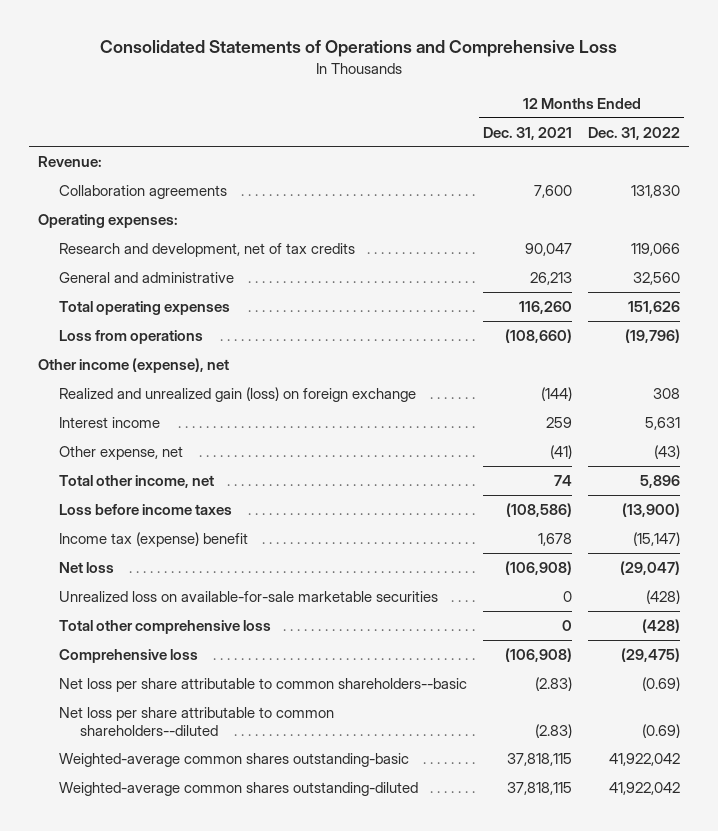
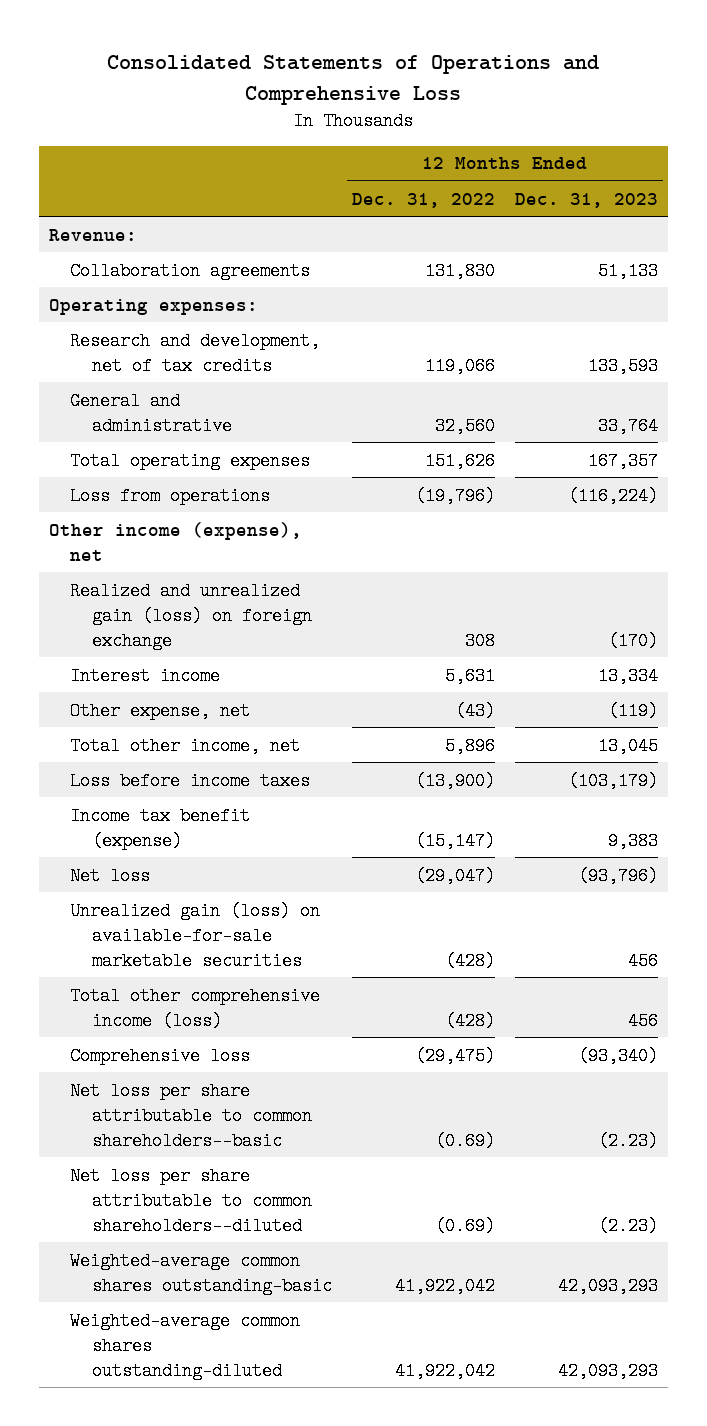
- | 12 Months Ended Dec. 31, 2021 | 12 Months Ended Dec. 31, 2022
+ | 12 Months Ended Dec. 31, 2022 | 12 Months Ended Dec. 31, 2023
- Income tax (expense) benefit | 1,678 | (15,147)
+ Income tax benefit (expense) | (15,147) | 9,383
- Unrealized loss on available-for-sale marketable securities | 0 | (428)
- Total other comprehensive loss | 0 | (428)
+ Unrealized gain (loss) on available-for-sale marketable securities | (428) | 456
+ Total other comprehensive income (loss) | (428) | 456

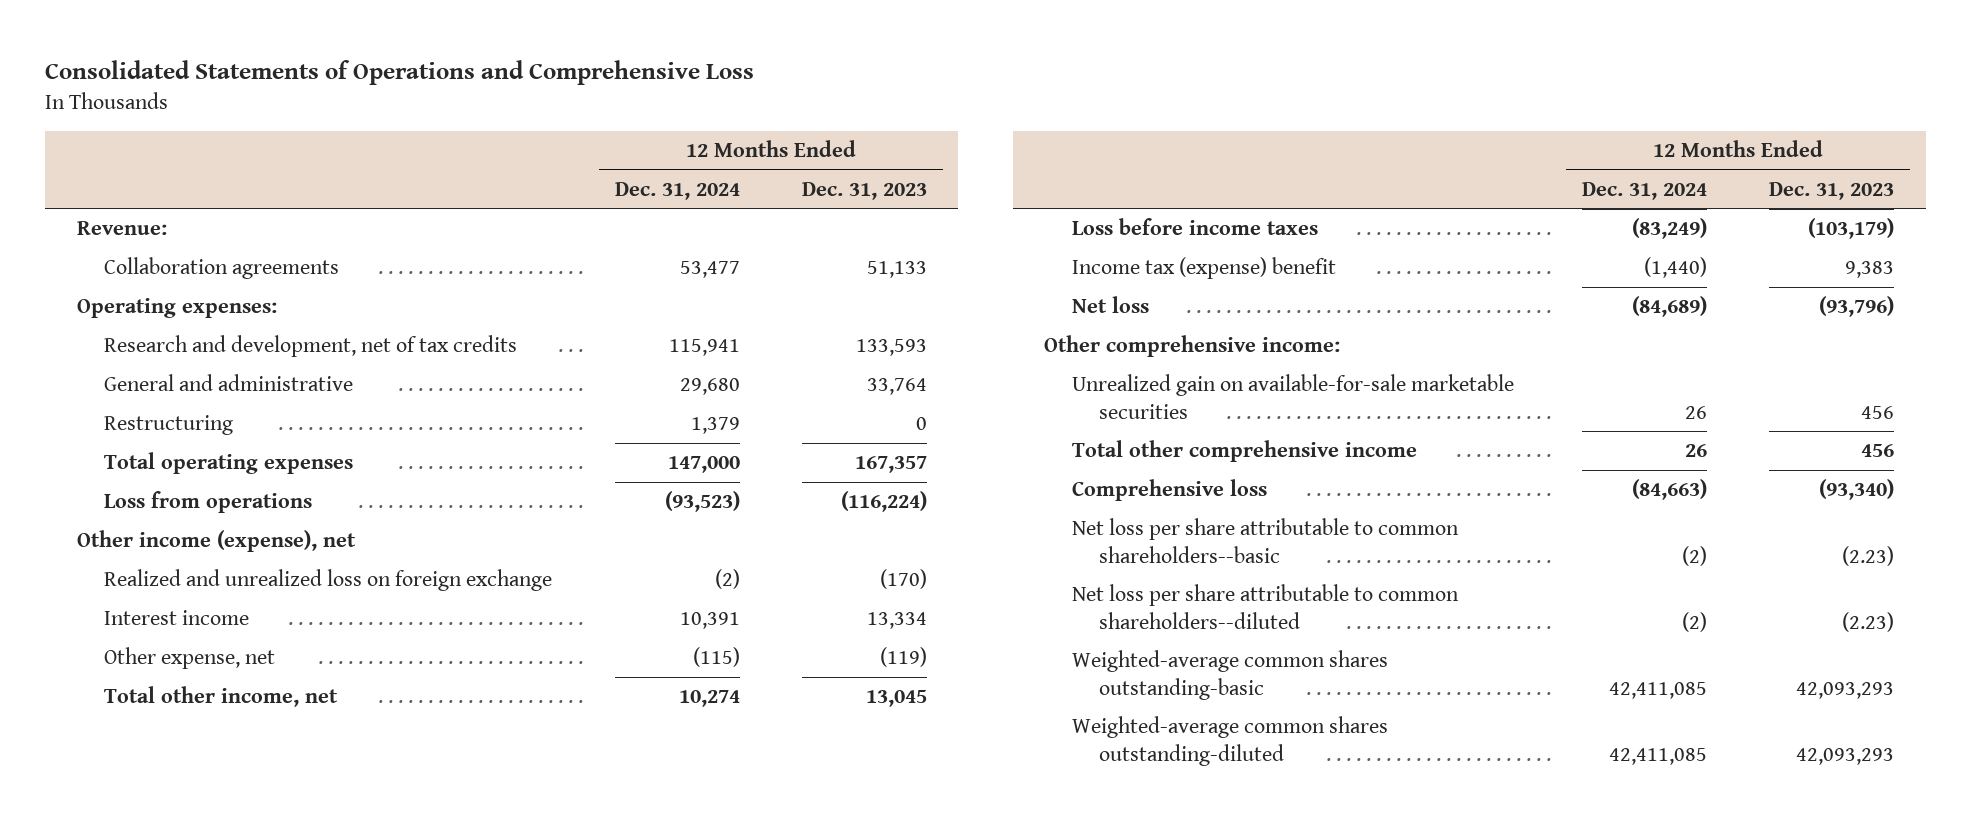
- | 12 Months Ended Dec. 31, 2022 | 12 Months Ended Dec. 31, 2023
+ | 12 Months Ended Dec. 31, 2024 | 12 Months Ended Dec. 31, 2023
+ Restructuring | 1,379 | 0
- Realized and unrealized gain (loss) on foreign exchange | 308 | (170)
+ Realized and unrealized loss on foreign exchange | (2) | (170)
- Income tax benefit (expense) | (15,147) | 9,383
+ Income tax (expense) benefit | (1,440) | 9,383
- Unrealized gain (loss) on available-for-sale marketable securities | (428) | 456
- Total other comprehensive income (loss) | (428) | 456
+ Other comprehensive income:
+ Unrealized gain on available-for-sale marketable securities | 26 | 456
+ Total other comprehensive income | 26 | 456

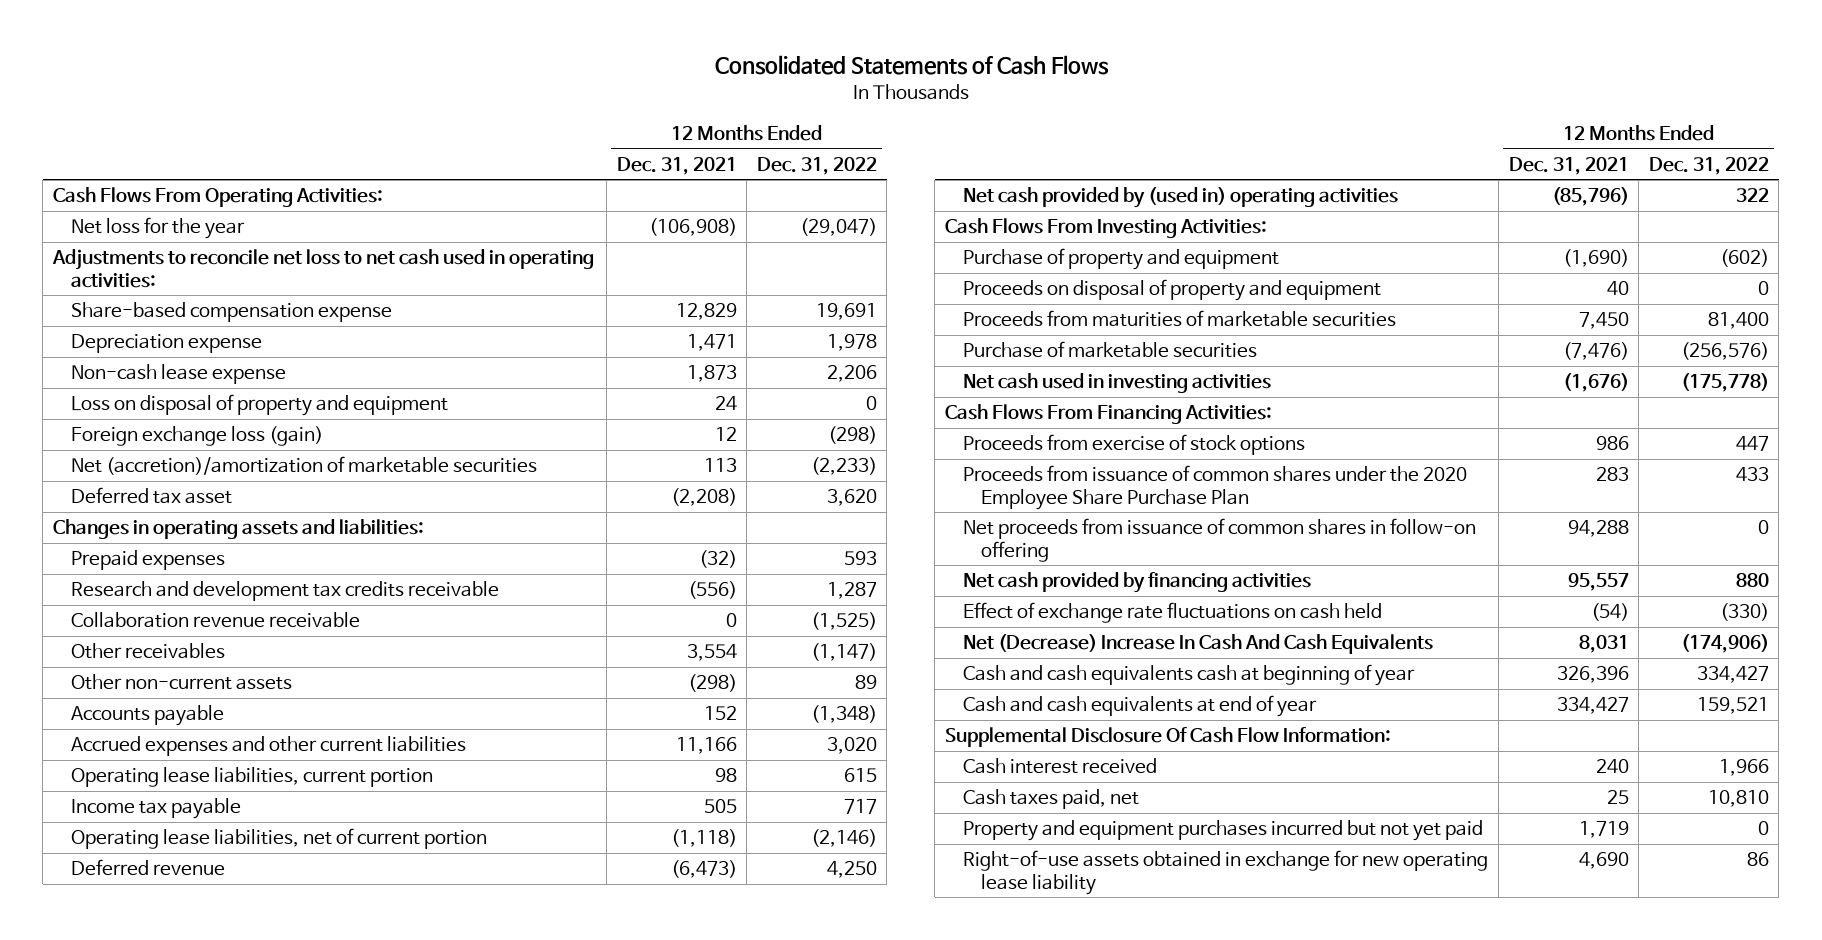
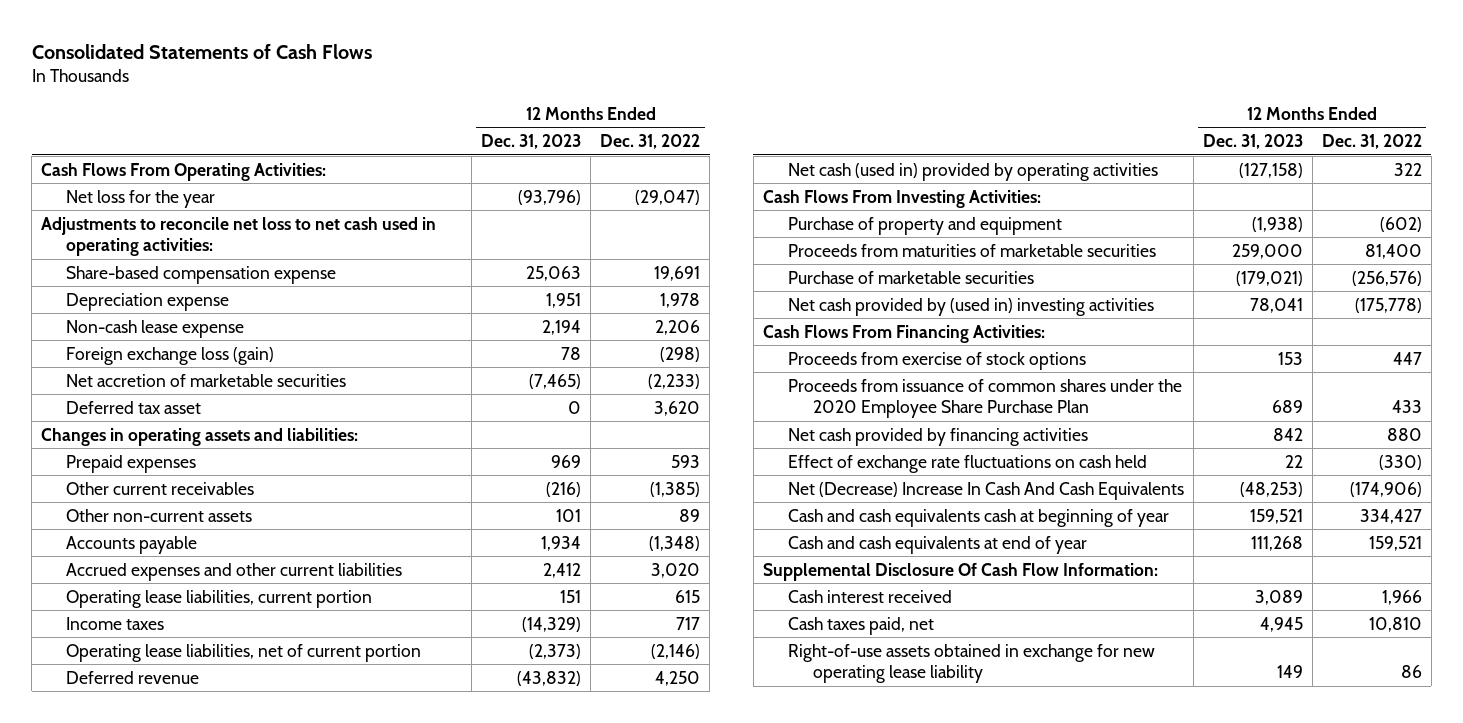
- | 12 Months Ended Dec. 31, 2021 | 12 Months Ended Dec. 31, 2022
+ | 12 Months Ended Dec. 31, 2023 | 12 Months Ended Dec. 31, 2022
- Loss on disposal of property and equipment | 24 | 0
- Net (accretion)/amortization of marketable securities | 113 | (2,233)
+ Net accretion of marketable securities | (7,465) | (2,233)
- Research and development tax credits receivable | (556) | 1,287
- Collaboration revenue receivable | 0 | (1,525)
- Other receivables | 3,554 | (1,147)
+ Other current receivables | (216) | (1,385)
- Income tax payable | 505 | 717
+ Income taxes | (14,329) | 717
- Net cash provided by (used in) operating activities | (85,796) | 322
+ Net cash (used in) provided by operating activities | (127,158) | 322
- Proceeds on disposal of property and equipment | 40 | 0
- Net cash used in investing activities | (1,676) | (175,778)
+ Net cash provided by (used in) investing activities | 78,041 | (175,778)
- Net proceeds from issuance of common shares in follow-on offering | 94,288 | 0
- Property and equipment purchases incurred but not yet paid | 1,719 | 0

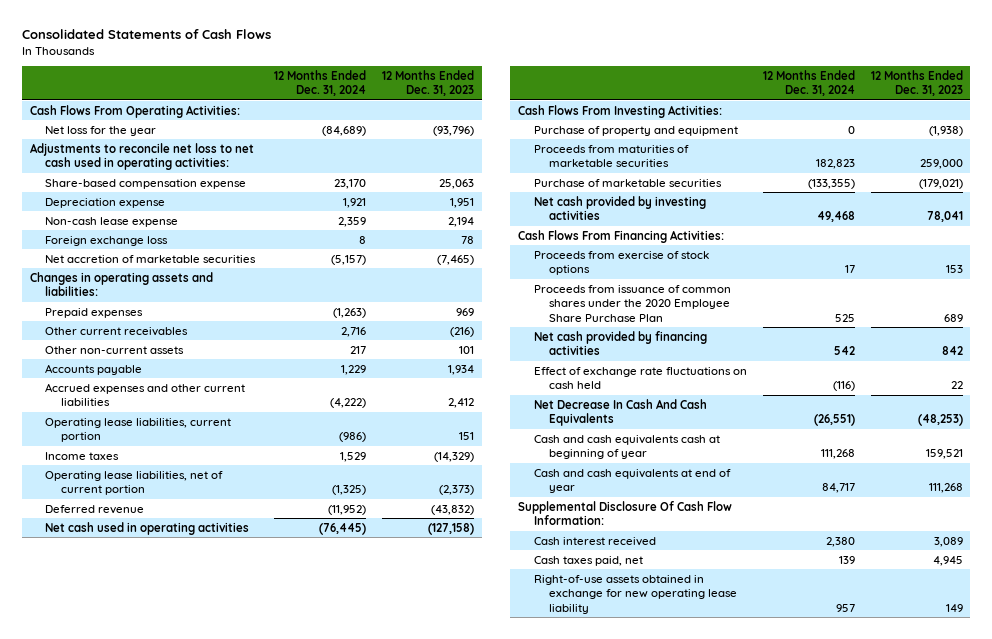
- | 12 Months Ended Dec. 31, 2023 | 12 Months Ended Dec. 31, 2022
+ | 12 Months Ended Dec. 31, 2024 | 12 Months Ended Dec. 31, 2023
- Foreign exchange loss (gain) | 78 | (298)
+ Foreign exchange loss | 8 | 78
- Deferred tax asset | 0 | 3,620
- Net cash (used in) provided by operating activities | (127,158) | 322
+ Net cash used in operating activities | (76,445) | (127,158)
- Net cash provided by (used in) investing activities | 78,041 | (175,778)
+ Net cash provided by investing activities | 49,468 | 78,041
- Net (Decrease) Increase In Cash And Cash Equivalents | (48,253) | (174,906)
+ Net Decrease In Cash And Cash Equivalents | (26,551) | (48,253)

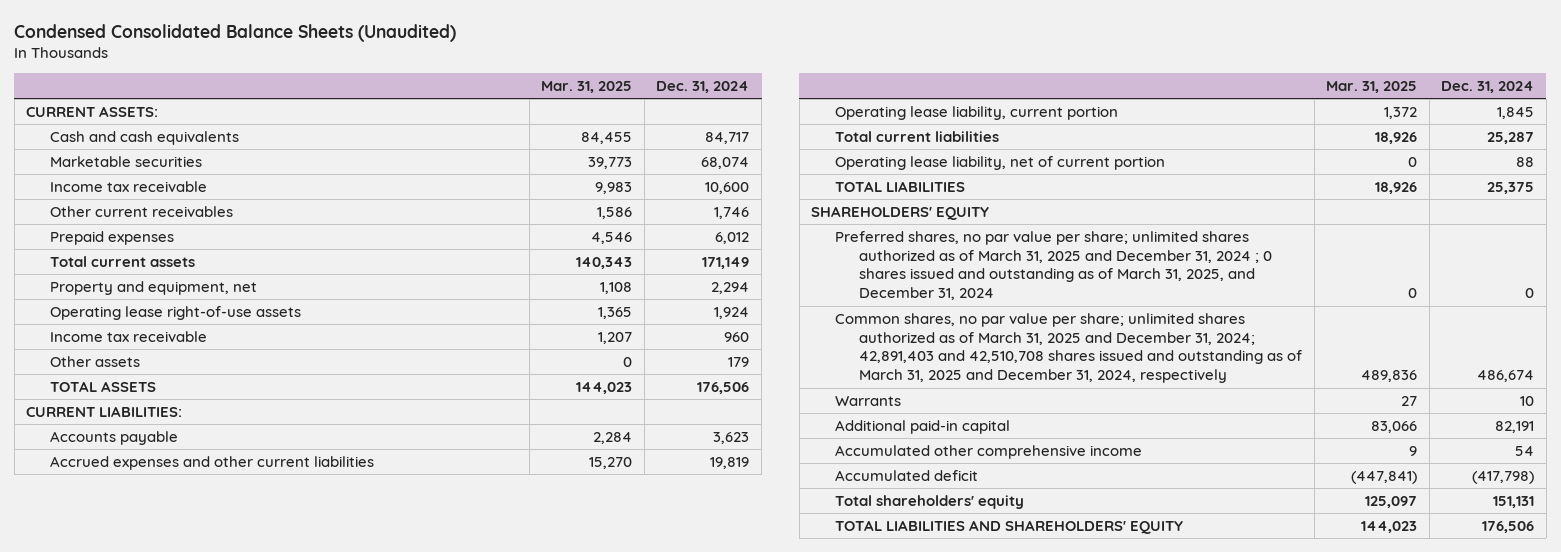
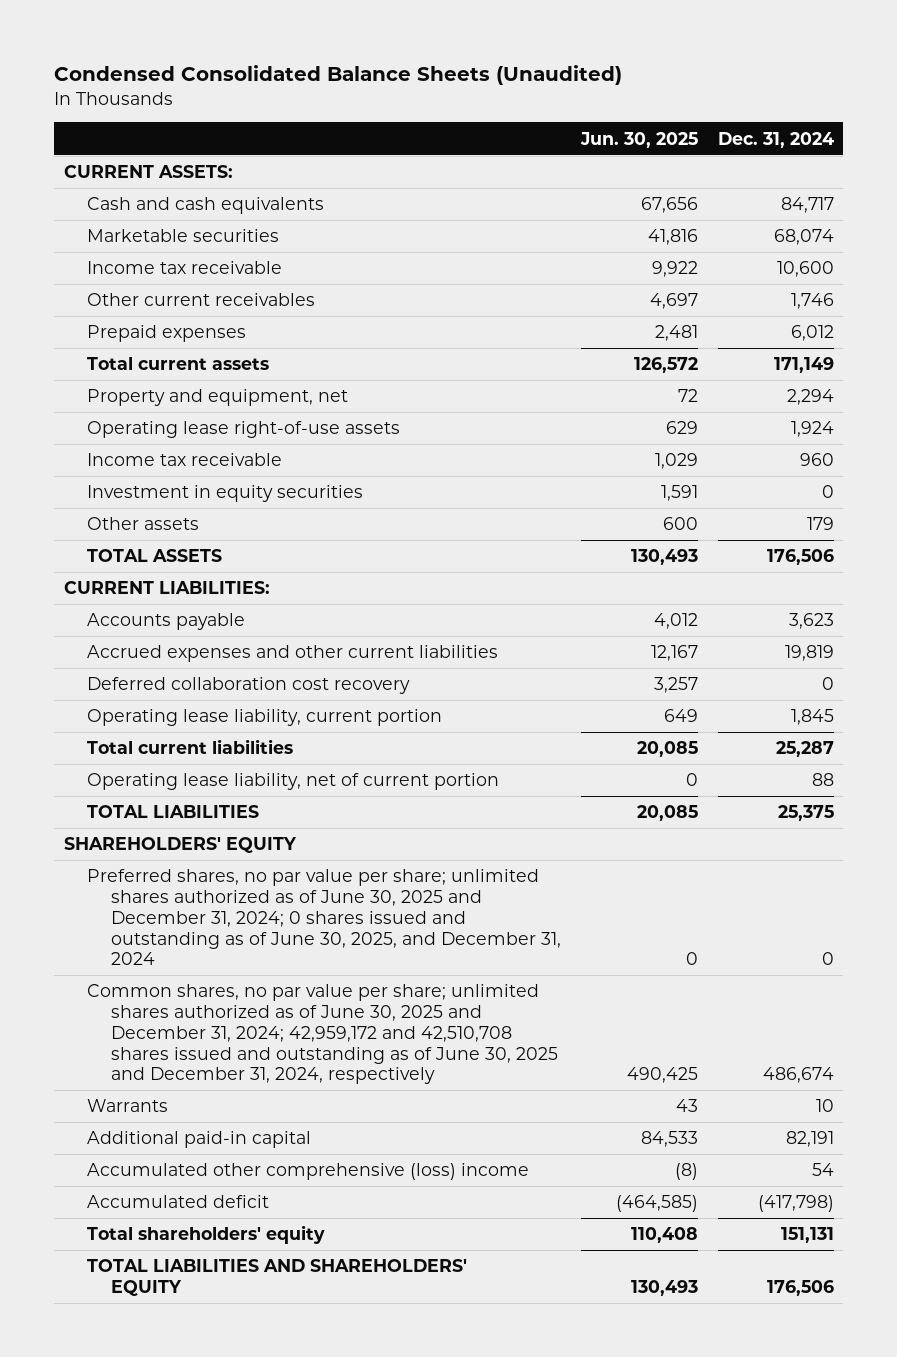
- | Mar. 31, 2025 | Dec. 31, 2024
+ | Jun. 30, 2025 | Dec. 31, 2024
+ Investment in equity securities | 1,591 | 0
+ Deferred collaboration cost recovery | 3,257 | 0
- Preferred shares, no par value per share; unlimited shares authorized as of March 31, 2025 and December 31, 2024 ; 0 shares issued and outstanding as of March 31, 2025, and December 31, 2024 | 0 | 0
- Common shares, no par value per share; unlimited shares authorized as of March 31, 2025 and December 31, 2024; 42,891,403 and 42,510,708 shares issued and outstanding as of March 31, 2025 and December 31, 2024, respectively | 489,836 | 486,674
+ Preferred shares, no par value per share; unlimited shares authorized as of June 30, 2025 and December 31, 2024; 0 shares issued and outstanding as of June 30, 2025, and December 31, 2024 | 0 | 0
+ Common shares, no par value per share; unlimited shares authorized as of June 30, 2025 and December 31, 2024; 42,959,172 and 42,510,708 shares issued and outstanding as of June 30, 2025 and December 31, 2024, respectively | 490,425 | 486,674
- Accumulated other comprehensive income | 9 | 54
+ Accumulated other comprehensive (loss) income | (8) | 54

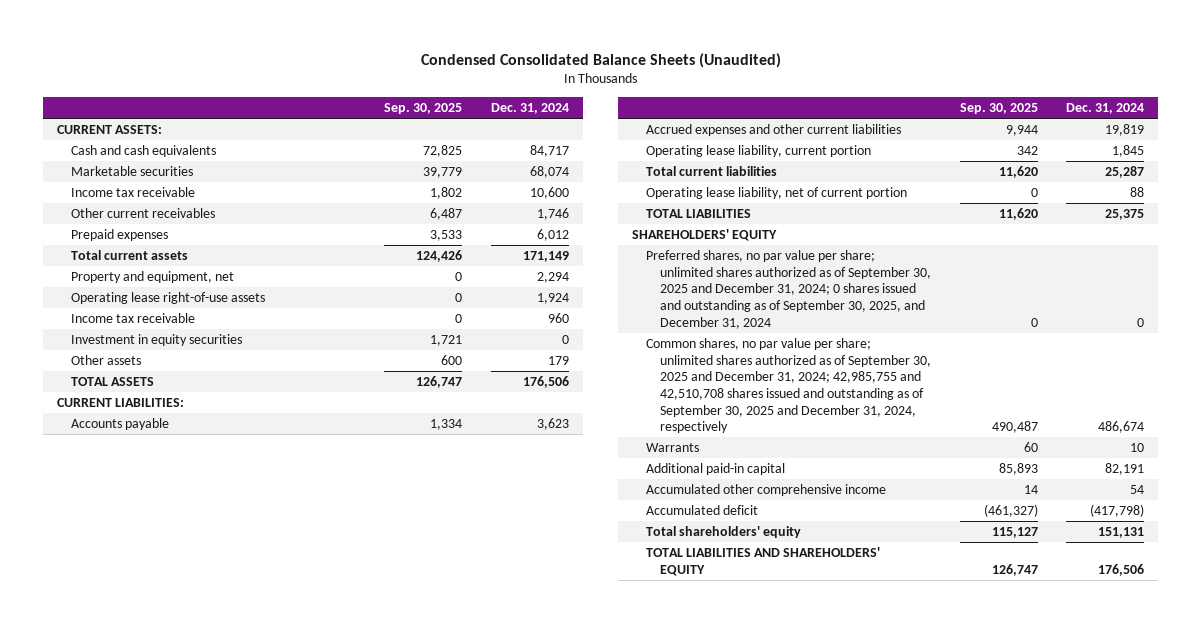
- | Jun. 30, 2025 | Dec. 31, 2024
+ | Sep. 30, 2025 | Dec. 31, 2024
- Deferred collaboration cost recovery | 3,257 | 0
- Preferred shares, no par value per share; unlimited shares authorized as of June 30, 2025 and December 31, 2024; 0 shares issued and outstanding as of June 30, 2025, and December 31, 2024 | 0 | 0
- Common shares, no par value per share; unlimited shares authorized as of June 30, 2025 and December 31, 2024; 42,959,172 and 42,510,708 shares issued and outstanding as of June 30, 2025 and December 31, 2024, respectively | 490,425 | 486,674
+ Preferred shares, no par value per share; unlimited shares authorized as of September 30, 2025 and December 31, 2024; 0 shares issued and outstanding as of September 30, 2025, and December 31, 2024 | 0 | 0
+ Common shares, no par value per share; unlimited shares authorized as of September 30, 2025 and December 31, 2024; 42,985,755 and 42,510,708 shares issued and outstanding as of September 30, 2025 and December 31, 2024, respectively | 490,487 | 486,674
- Accumulated other comprehensive (loss) income | (8) | 54
+ Accumulated other comprehensive income | 14 | 54

